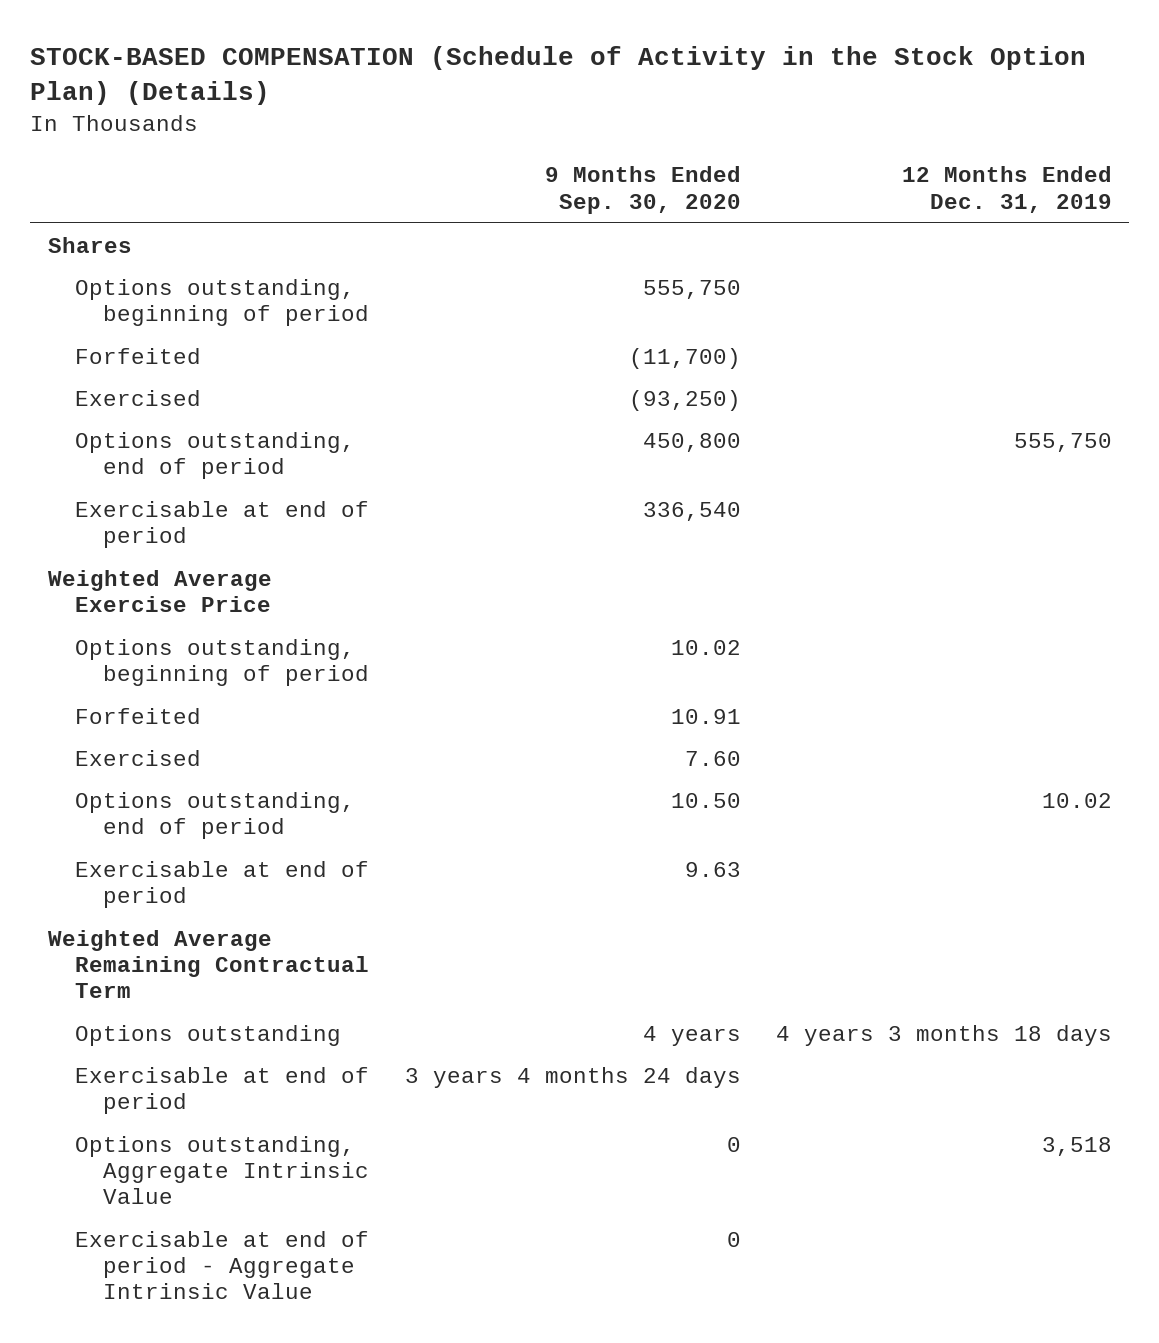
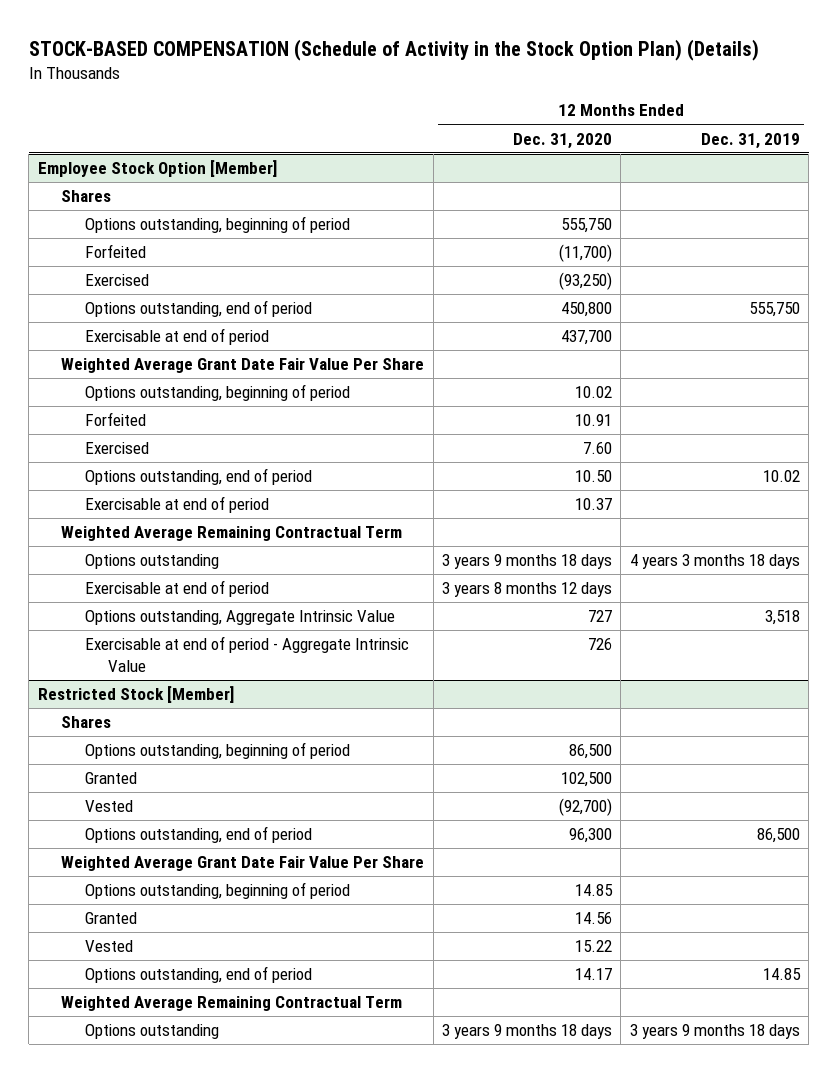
- | 9 Months Ended Sep. 30, 2020 | 12 Months Ended Dec. 31, 2019
+ | 12 Months Ended Dec. 31, 2020 | 12 Months Ended Dec. 31, 2019
+ Employee Stock Option [Member]
- Weighted Average Exercise Price
+ Weighted Average Grant Date Fair Value Per Share
+ Restricted Stock [Member]
+ Shares
+ Options outstanding, beginning of period | 86,500 |
+ Granted | 102,500 |
+ Vested | (92,700) |
+ Options outstanding, end of period | 96,300 | 86,500
+ Weighted Average Grant Date Fair Value Per Share
+ Options outstanding, beginning of period | 14.85 |
+ Granted | 14.56 |
+ Vested | 15.22 |
+ Options outstanding, end of period | 14.17 | 14.85
+ Weighted Average Remaining Contractual Term
+ Options outstanding | 3 years 9 months 18 days | 3 years 9 months 18 days

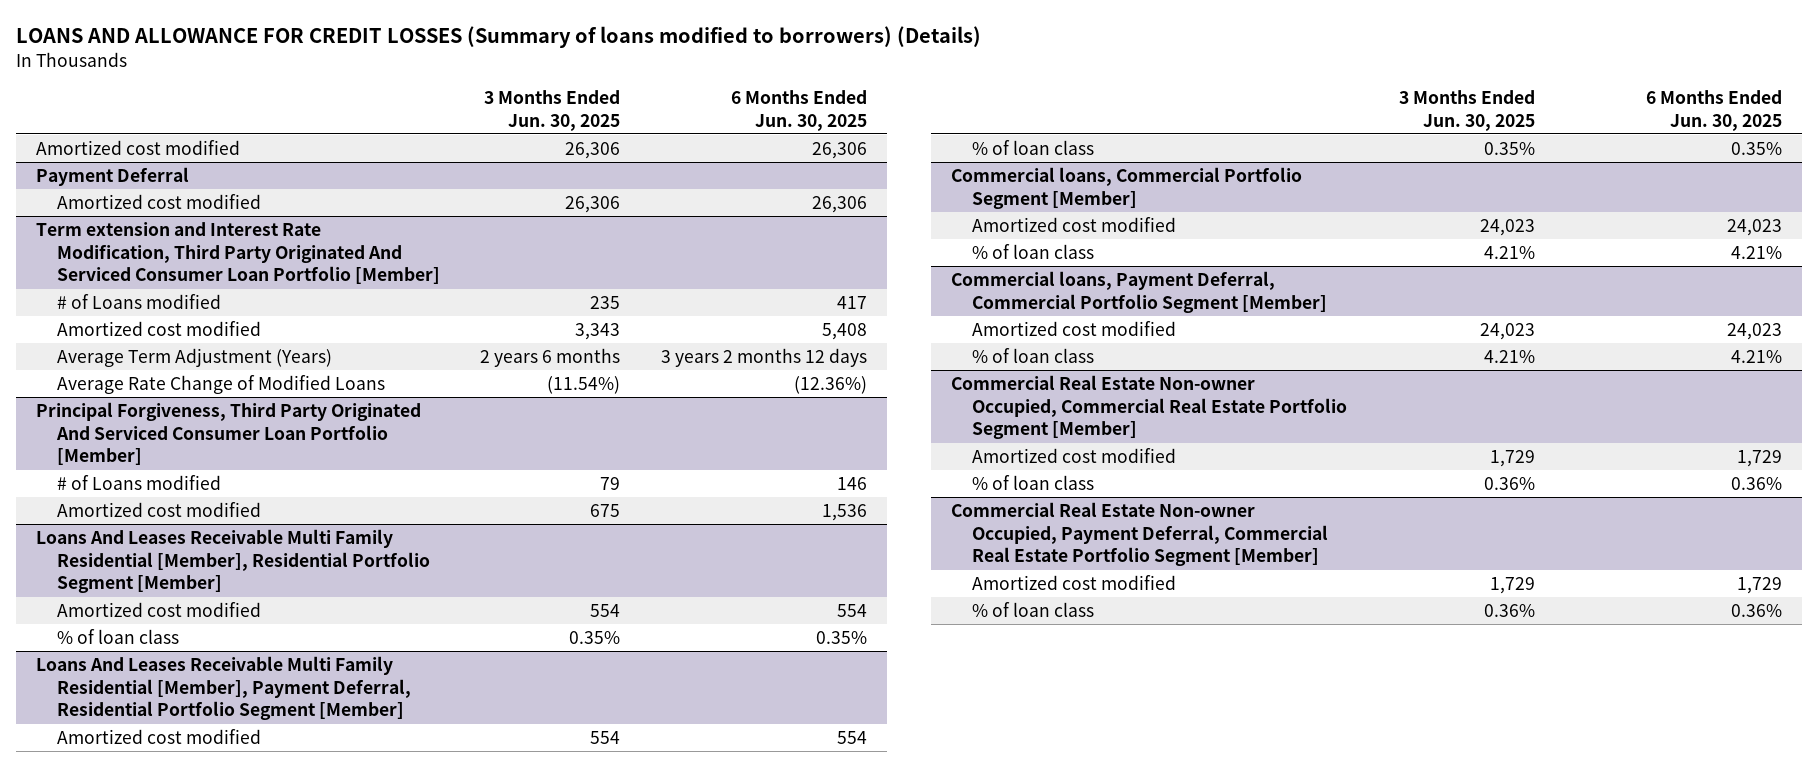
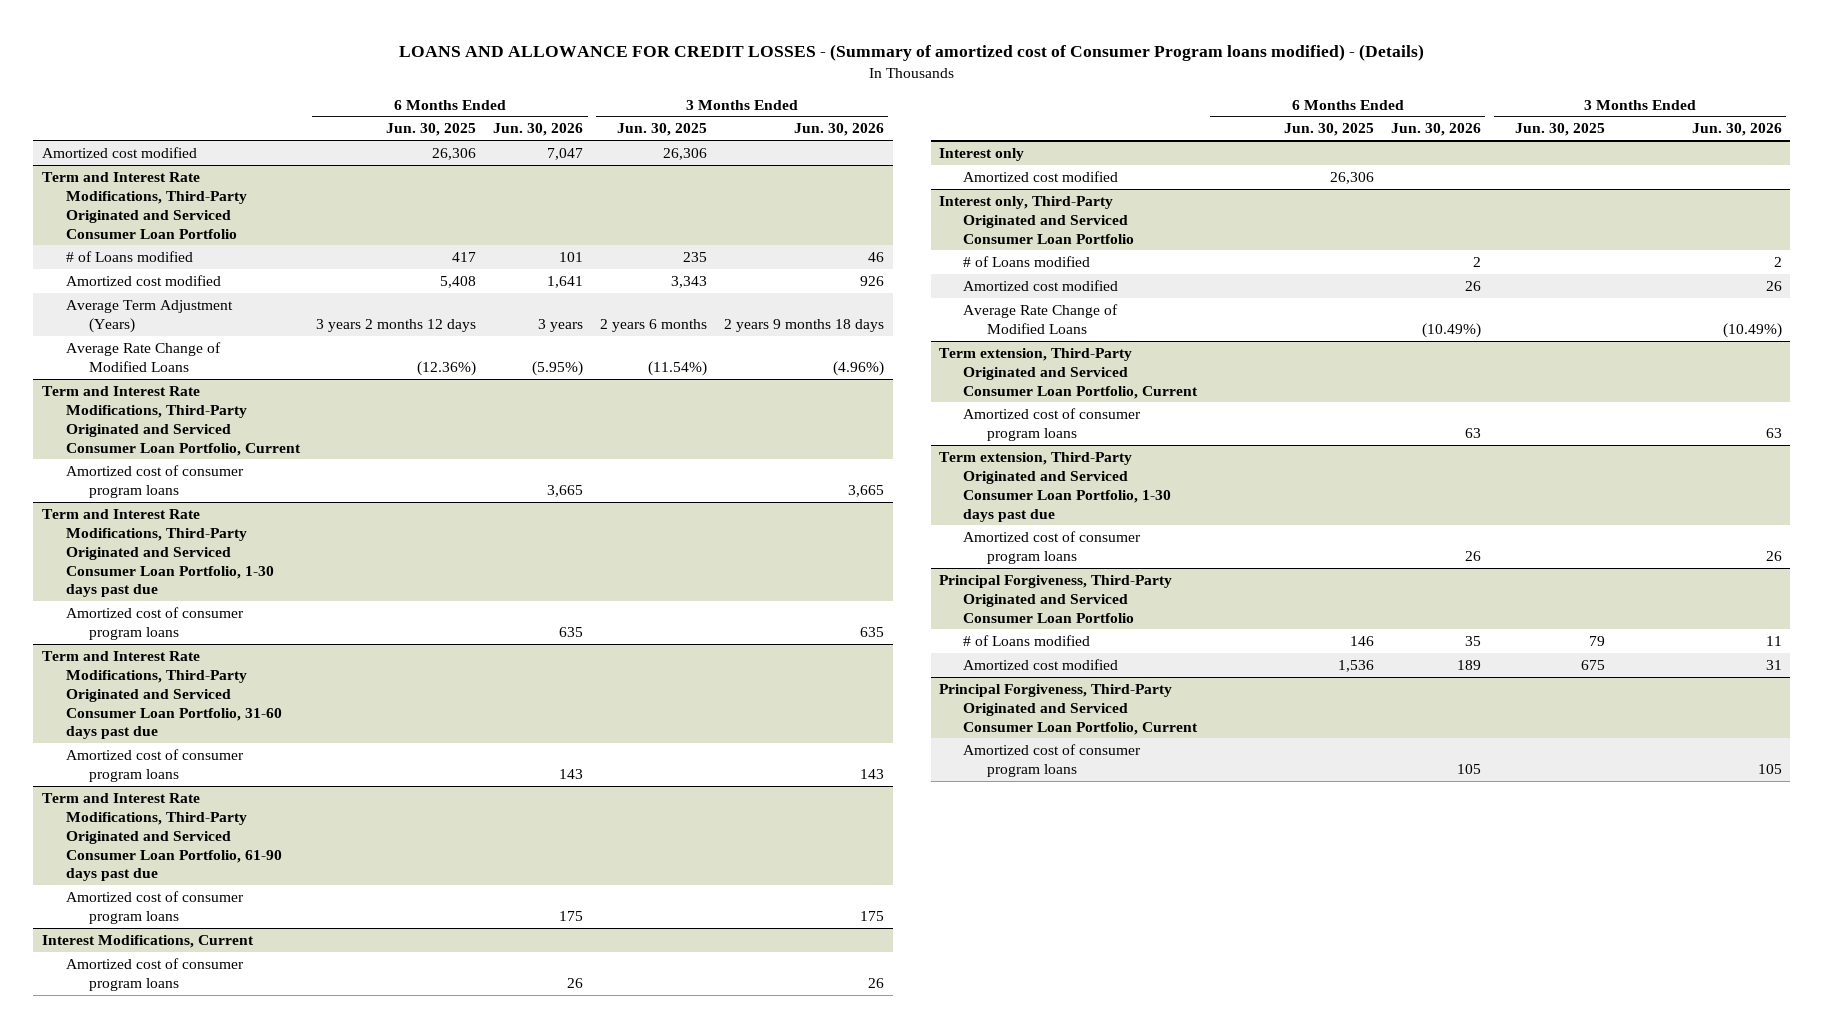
- LOANS AND ALLOWANCE FOR CREDIT LOSSES (Summary of loans modified to borrowers) (Details)
+ LOANS AND ALLOWANCE FOR CREDIT LOSSES - (Summary of amortized cost of Consumer Program loans modified) - (Details)
- | 3 Months Ended Jun. 30, 2025 | 6 Months Ended Jun. 30, 2025
+ | 6 Months Ended Jun. 30, 2025 | 6 Months Ended Jun. 30, 2026 | 3 Months Ended Jun. 30, 2025 | 3 Months Ended Jun. 30, 2026
- Payment Deferral
- Amortized cost modified | 26,306 | 26,306
- Term extension and Interest Rate Modification, Third Party Originated And Serviced Consumer Loan Portfolio [Member]
+ Term and Interest Rate Modifications, Third-Party Originated and Serviced Consumer Loan Portfolio
- Principal Forgiveness, Third Party Originated And Serviced Consumer Loan Portfolio [Member]
+ Term and Interest Rate Modifications, Third-Party Originated and Serviced Consumer Loan Portfolio, Current
+ Amortized cost of consumer program loans | | 3,665 | | 3,665
+ Term and Interest Rate Modifications, Third-Party Originated and Serviced Consumer Loan Portfolio, 1-30 days past due
+ Amortized cost of consumer program loans | | 635 | | 635
+ Term and Interest Rate Modifications, Third-Party Originated and Serviced Consumer Loan Portfolio, 31-60 days past due
+ Amortized cost of consumer program loans | | 143 | | 143
+ Term and Interest Rate Modifications, Third-Party Originated and Serviced Consumer Loan Portfolio, 61-90 days past due
+ Amortized cost of consumer program loans | | 175 | | 175
+ Interest Modifications, Current
+ Amortized cost of consumer program loans | | 26 | | 26
+ Interest only
+ Amortized cost modified | 26,306 | | |
+ Interest only, Third-Party Originated and Serviced Consumer Loan Portfolio
+ # of Loans modified | | 2 | | 2
+ Amortized cost modified | | 26 | | 26
+ Average Rate Change of Modified Loans | | (10.49%) | | (10.49%)
+ Term extension, Third-Party Originated and Serviced Consumer Loan Portfolio, Current
+ Amortized cost of consumer program loans | | 63 | | 63
+ Term extension, Third-Party Originated and Serviced Consumer Loan Portfolio, 1-30 days past due
+ Amortized cost of consumer program loans | | 26 | | 26
+ Principal Forgiveness, Third-Party Originated and Serviced Consumer Loan Portfolio
- Loans And Leases Receivable Multi Family Residential [Member], Residential Portfolio Segment [Member]
- Amortized cost modified | 554 | 554
- % of loan class | 0.35% | 0.35%
- Loans And Leases Receivable Multi Family Residential [Member], Payment Deferral, Residential Portfolio Segment [Member]
- Amortized cost modified | 554 | 554
- % of loan class | 0.35% | 0.35%
- Commercial loans, Commercial Portfolio Segment [Member]
- Amortized cost modified | 24,023 | 24,023
- % of loan class | 4.21% | 4.21%
- Commercial loans, Payment Deferral, Commercial Portfolio Segment [Member]
- Amortized cost modified | 24,023 | 24,023
- % of loan class | 4.21% | 4.21%
- Commercial Real Estate Non-owner Occupied, Commercial Real Estate Portfolio Segment [Member]
- Amortized cost modified | 1,729 | 1,729
- % of loan class | 0.36% | 0.36%
- Commercial Real Estate Non-owner Occupied, Payment Deferral, Commercial Real Estate Portfolio Segment [Member]
- Amortized cost modified | 1,729 | 1,729
- % of loan class | 0.36% | 0.36%
+ Principal Forgiveness, Third-Party Originated and Serviced Consumer Loan Portfolio, Current
+ Amortized cost of consumer program loans | | 105 | | 105

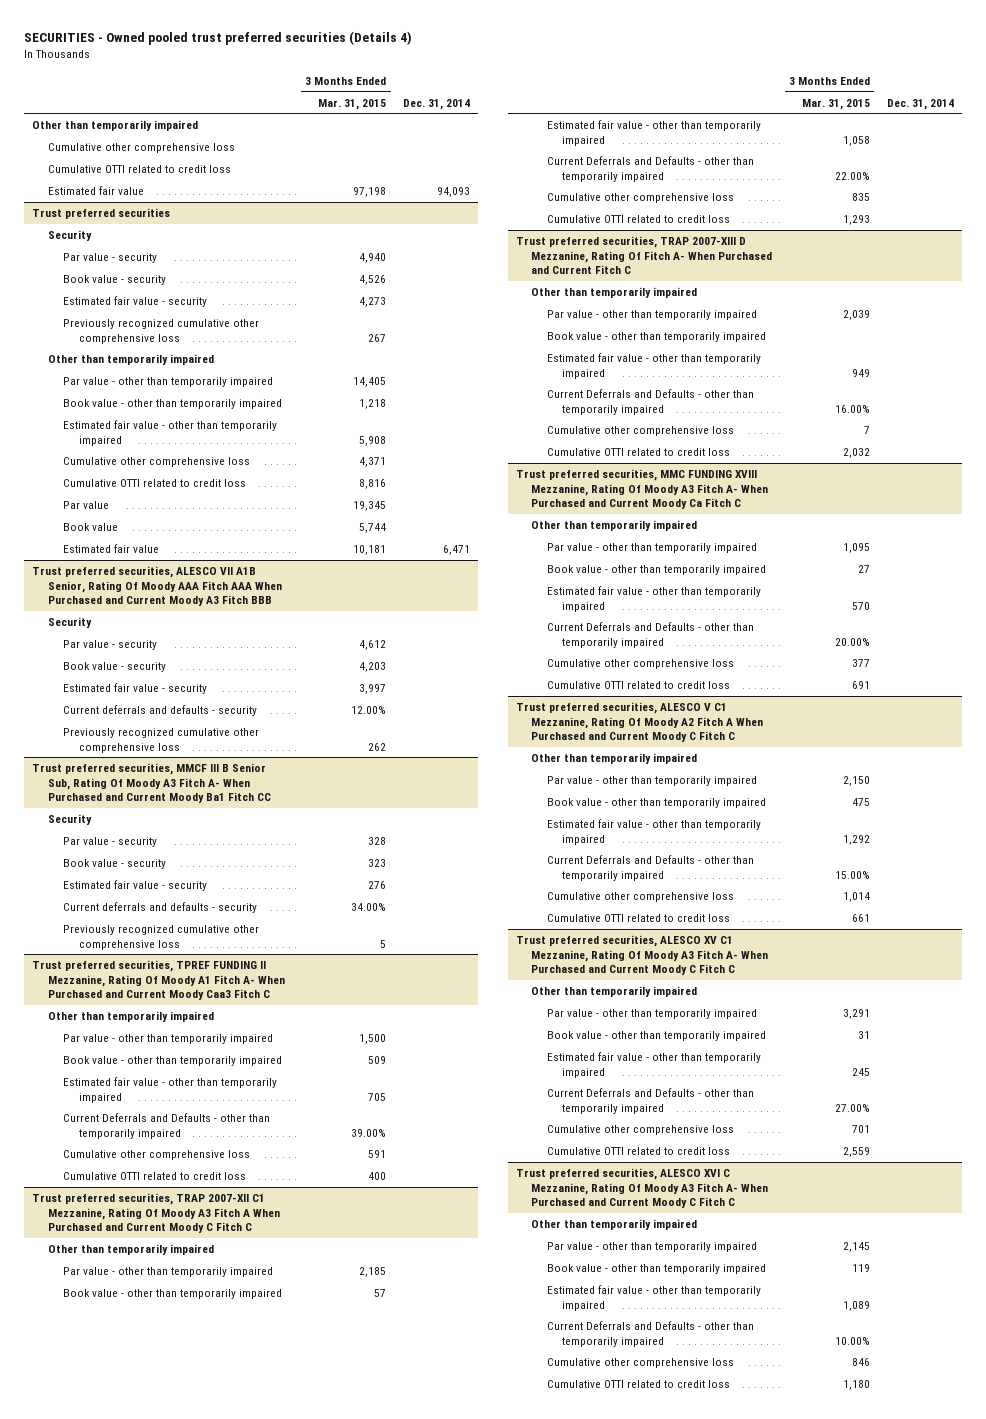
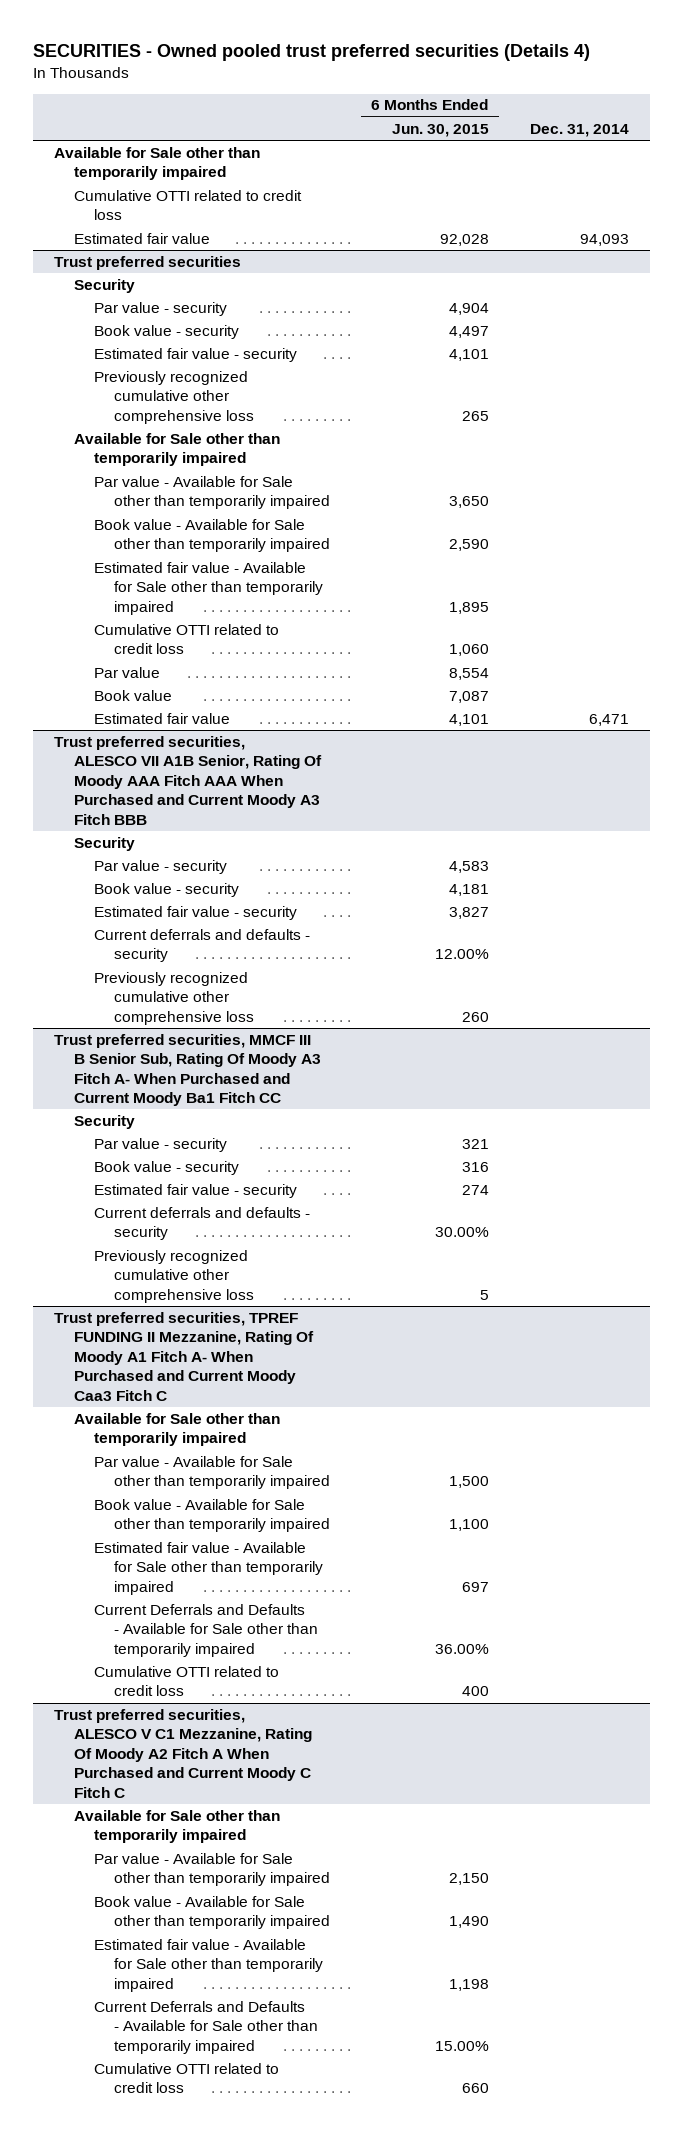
- | 3 Months Ended Mar. 31, 2015 | Dec. 31, 2014
+ | 6 Months Ended Jun. 30, 2015 | Dec. 31, 2014
- Other than temporarily impaired
- Cumulative other comprehensive loss
+ Available for Sale other than temporarily impaired
@ Trust preferred securities
- Other than temporarily impaired
- Par value - other than temporarily impaired | 14,405 |
- Book value - other than temporarily impaired | 1,218 |
- Estimated fair value - other than temporarily impaired | 5,908 |
- Cumulative other comprehensive loss | 4,371 |
+ Available for Sale other than temporarily impaired
+ Par value - Available for Sale other than temporarily impaired | 3,650 |
+ Book value - Available for Sale other than temporarily impaired | 2,590 |
+ Estimated fair value - Available for Sale other than temporarily impaired | 1,895 |
@ Trust preferred securities, TPREF FUNDING II Mezzanine, Rating Of Moody A1 Fitch A- When Purchased and Current Moody Caa3 Fitch C
- Other than temporarily impaired
- Par value - other than temporarily impaired | 1,500 |
- Book value - other than temporarily impaired | 509 |
- Estimated fair value - other than temporarily impaired | 705 |
- Current Deferrals and Defaults - other than temporarily impaired | 39.00% |
- Cumulative other comprehensive loss | 591 |
+ Available for Sale other than temporarily impaired
+ Par value - Available for Sale other than temporarily impaired | 1,500 |
+ Book value - Available for Sale other than temporarily impaired | 1,100 |
+ Estimated fair value - Available for Sale other than temporarily impaired | 697 |
+ Current Deferrals and Defaults - Available for Sale other than temporarily impaired | 36.00% |
- Trust preferred securities, TRAP 2007-XII C1 Mezzanine, Rating Of Moody A3 Fitch A When Purchased and Current Moody C Fitch C
- Other than temporarily impaired
- Par value - other than temporarily impaired | 2,185 |
- Book value - other than temporarily impaired | 57 |
- Estimated fair value - other than temporarily impaired | 1,058 |
- Current Deferrals and Defaults - other than temporarily impaired | 22.00% |
- Cumulative other comprehensive loss | 835 |
- Cumulative OTTI related to credit loss | 1,293 |
- Trust preferred securities, TRAP 2007-XIII D Mezzanine, Rating Of Fitch A- When Purchased and Current Fitch C
- Other than temporarily impaired
- Par value - other than temporarily impaired | 2,039 |
- Book value - other than temporarily impaired
- Estimated fair value - other than temporarily impaired | 949 |
- Current Deferrals and Defaults - other than temporarily impaired | 16.00% |
- Cumulative other comprehensive loss | 7 |
- Cumulative OTTI related to credit loss | 2,032 |
- Trust preferred securities, MMC FUNDING XVIII Mezzanine, Rating Of Moody A3 Fitch A- When Purchased and Current Moody Ca Fitch C
- Other than temporarily impaired
- Par value - other than temporarily impaired | 1,095 |
- Book value - other than temporarily impaired | 27 |
- Estimated fair value - other than temporarily impaired | 570 |
- Current Deferrals and Defaults - other than temporarily impaired | 20.00% |
- Cumulative other comprehensive loss | 377 |
- Cumulative OTTI related to credit loss | 691 |
@ Trust preferred securities, ALESCO V C1 Mezzanine, Rating Of Moody A2 Fitch A When Purchased and Current Moody C Fitch C
- Other than temporarily impaired
- Par value - other than temporarily impaired | 2,150 |
- Book value - other than temporarily impaired | 475 |
- Estimated fair value - other than temporarily impaired | 1,292 |
- Current Deferrals and Defaults - other than temporarily impaired | 15.00% |
- Cumulative other comprehensive loss | 1,014 |
+ Available for Sale other than temporarily impaired
+ Par value - Available for Sale other than temporarily impaired | 2,150 |
+ Book value - Available for Sale other than temporarily impaired | 1,490 |
+ Estimated fair value - Available for Sale other than temporarily impaired | 1,198 |
+ Current Deferrals and Defaults - Available for Sale other than temporarily impaired | 15.00% |
- Trust preferred securities, ALESCO XV C1 Mezzanine, Rating Of Moody A3 Fitch A- When Purchased and Current Moody C Fitch C
- Other than temporarily impaired
- Par value - other than temporarily impaired | 3,291 |
- Book value - other than temporarily impaired | 31 |
- Estimated fair value - other than temporarily impaired | 245 |
- Current Deferrals and Defaults - other than temporarily impaired | 27.00% |
- Cumulative other comprehensive loss | 701 |
- Cumulative OTTI related to credit loss | 2,559 |
- Trust preferred securities, ALESCO XVI C Mezzanine, Rating Of Moody A3 Fitch A- When Purchased and Current Moody C Fitch C
- Other than temporarily impaired
- Par value - other than temporarily impaired | 2,145 |
- Book value - other than temporarily impaired | 119 |
- Estimated fair value - other than temporarily impaired | 1,089 |
- Current Deferrals and Defaults - other than temporarily impaired | 10.00% |
- Cumulative other comprehensive loss | 846 |
- Cumulative OTTI related to credit loss | 1,180 |

